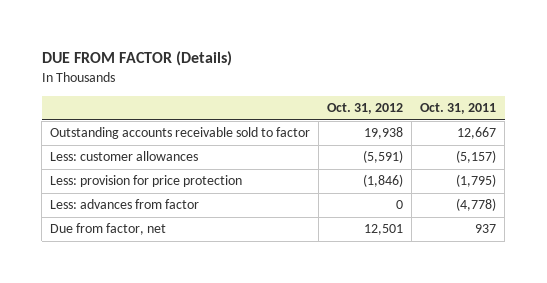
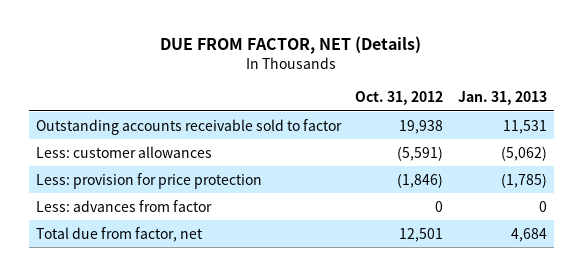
- DUE FROM FACTOR (Details)
+ DUE FROM FACTOR, NET (Details)
- | Oct. 31, 2012 | Oct. 31, 2011
+ | Oct. 31, 2012 | Jan. 31, 2013
- Due from factor, net | 12,501 | 937
+ Total due from factor, net | 12,501 | 4,684

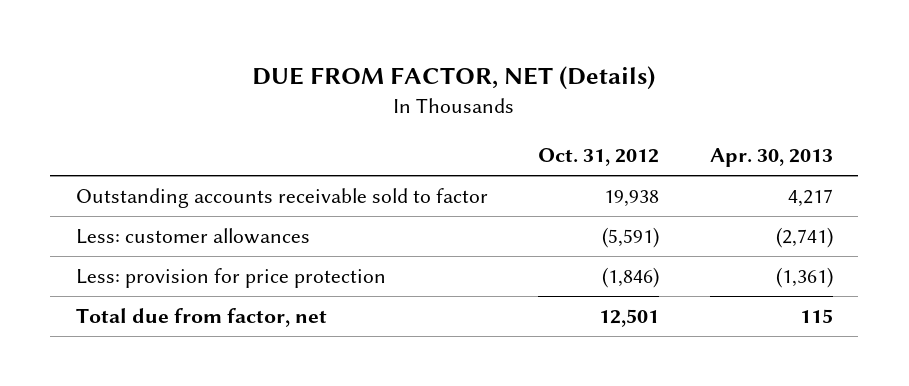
- | Oct. 31, 2012 | Jan. 31, 2013
+ | Oct. 31, 2012 | Apr. 30, 2013
- Less: advances from factor | 0 | 0

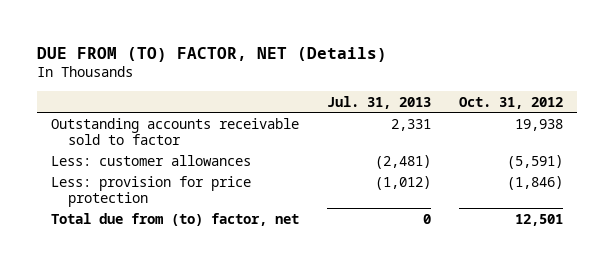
- DUE FROM FACTOR, NET (Details)
+ DUE FROM (TO) FACTOR, NET (Details)
- | Oct. 31, 2012 | Apr. 30, 2013
+ | Jul. 31, 2013 | Oct. 31, 2012
- Total due from factor, net | 12,501 | 115
+ Total due from (to) factor, net | 0 | 12,501

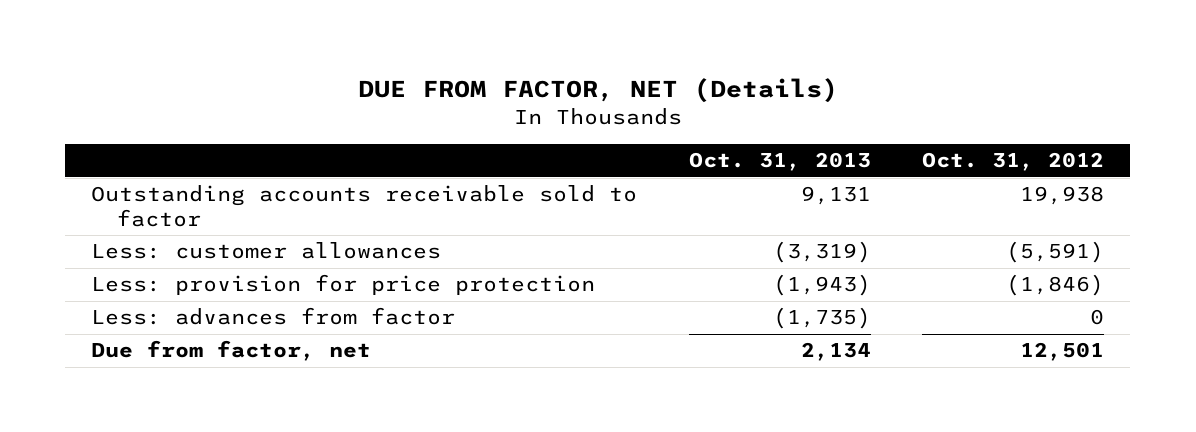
- DUE FROM (TO) FACTOR, NET (Details)
+ DUE FROM FACTOR, NET (Details)
- | Jul. 31, 2013 | Oct. 31, 2012
+ | Oct. 31, 2013 | Oct. 31, 2012
- Total due from (to) factor, net | 0 | 12,501
+ Less: advances from factor | (1,735) | 0
+ Due from factor, net | 2,134 | 12,501

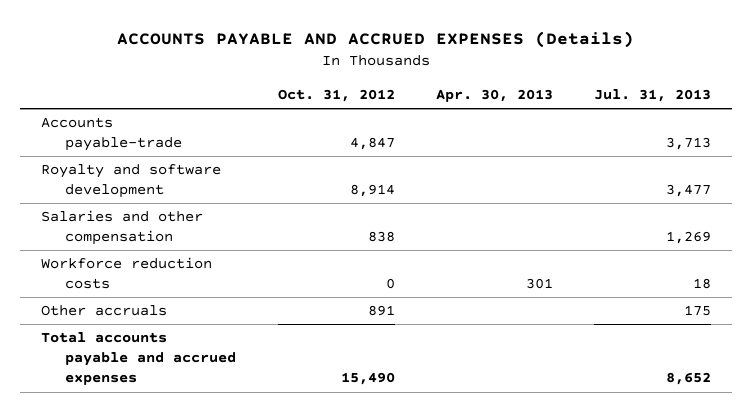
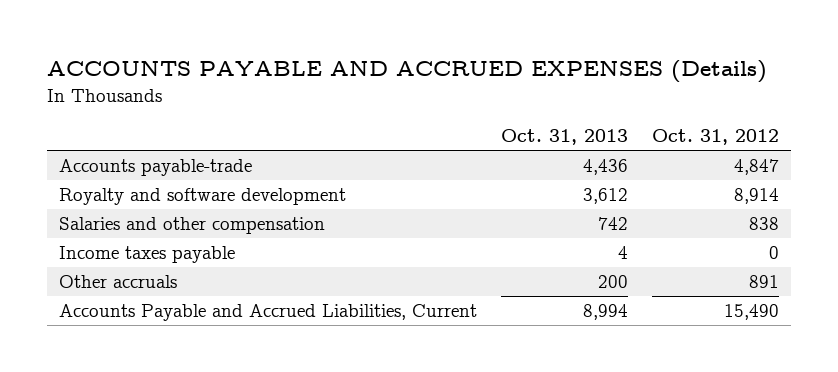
- | Oct. 31, 2012 | Apr. 30, 2013 | Jul. 31, 2013
+ | Oct. 31, 2013 | Oct. 31, 2012
- Workforce reduction costs | 0 | 301 | 18
+ Income taxes payable | 4 | 0
- Total accounts payable and accrued expenses | 15,490 | | 8,652
+ Accounts Payable and Accrued Liabilities, Current | 8,994 | 15,490

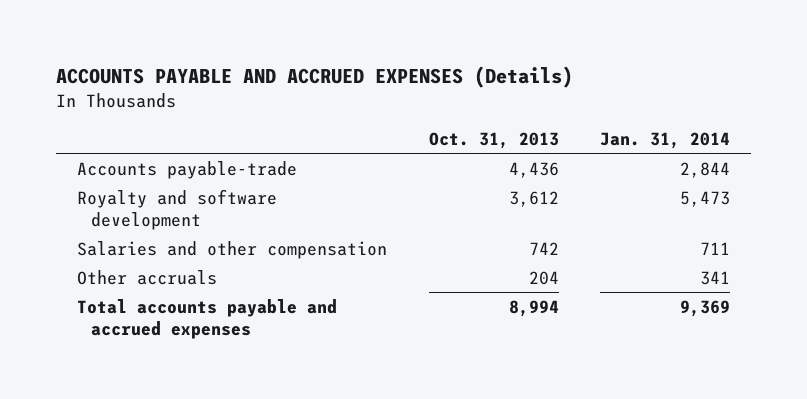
- | Oct. 31, 2013 | Oct. 31, 2012
+ | Oct. 31, 2013 | Jan. 31, 2014
- Income taxes payable | 4 | 0
- Other accruals | 200 | 891
- Accounts Payable and Accrued Liabilities, Current | 8,994 | 15,490
+ Other accruals | 204 | 341
+ Total accounts payable and accrued expenses | 8,994 | 9,369

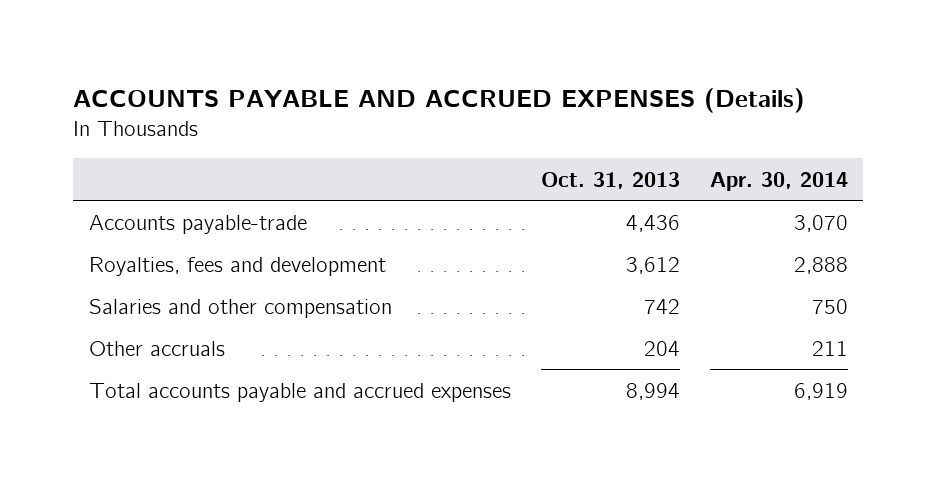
- | Oct. 31, 2013 | Jan. 31, 2014
+ | Oct. 31, 2013 | Apr. 30, 2014
- Royalty and software development | 3,612 | 5,473
+ Royalties, fees and development | 3,612 | 2,888

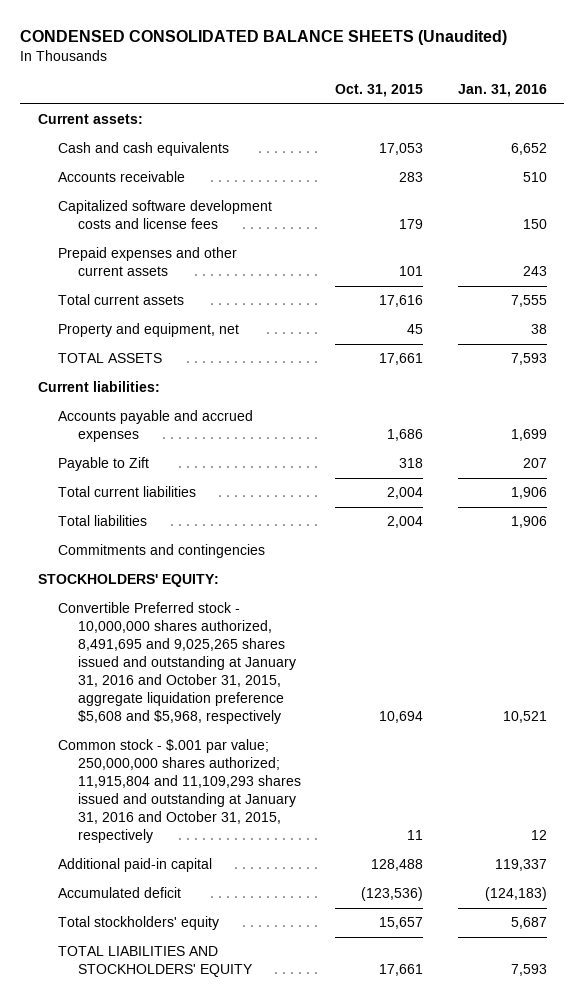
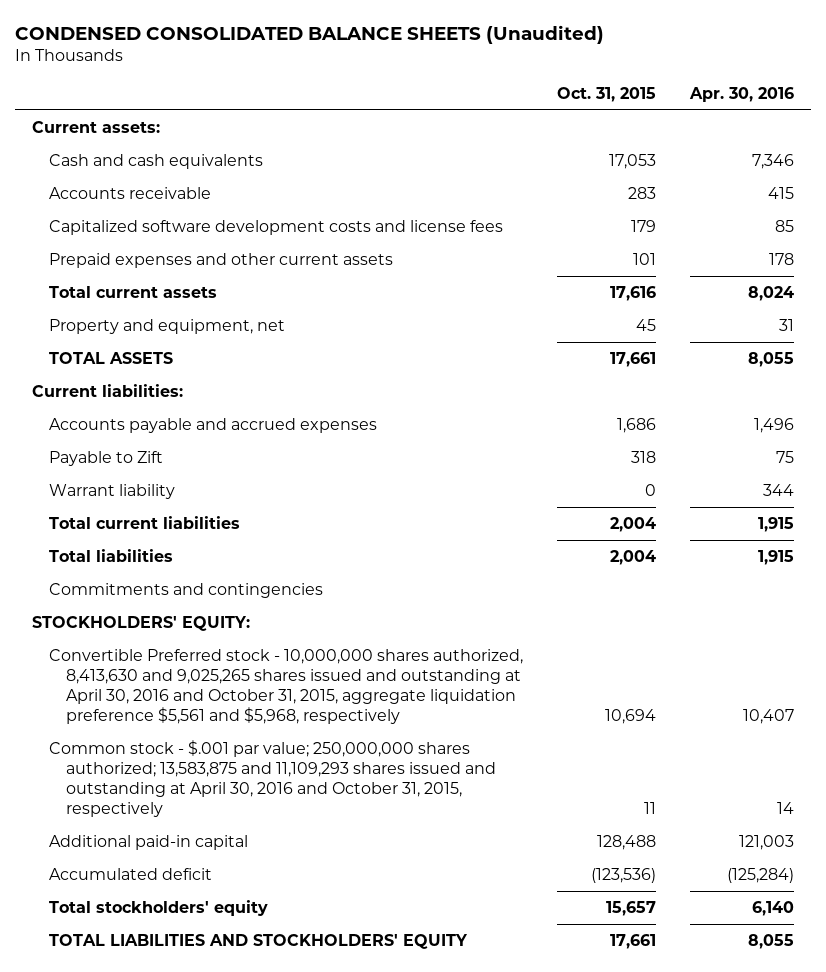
- | Oct. 31, 2015 | Jan. 31, 2016
+ | Oct. 31, 2015 | Apr. 30, 2016
+ Warrant liability | 0 | 344
- Convertible Preferred stock - 10,000,000 shares authorized, 8,491,695 and 9,025,265 shares issued and outstanding at January 31, 2016 and October 31, 2015, aggregate liquidation preference $5,608 and $5,968, respectively | 10,694 | 10,521
- Common stock - $.001 par value; 250,000,000 shares authorized; 11,915,804 and 11,109,293 shares issued and outstanding at January 31, 2016 and October 31, 2015, respectively | 11 | 12
+ Convertible Preferred stock - 10,000,000 shares authorized, 8,413,630 and 9,025,265 shares issued and outstanding at April 30, 2016 and October 31, 2015, aggregate liquidation preference $5,561 and $5,968, respectively | 10,694 | 10,407
+ Common stock - $.001 par value; 250,000,000 shares authorized; 13,583,875 and 11,109,293 shares issued and outstanding at April 30, 2016 and October 31, 2015, respectively | 11 | 14

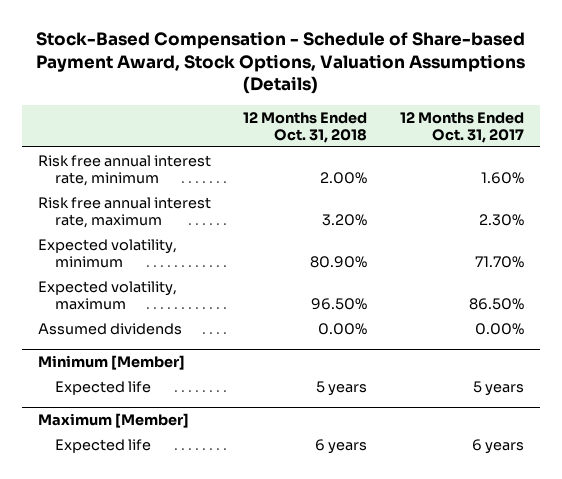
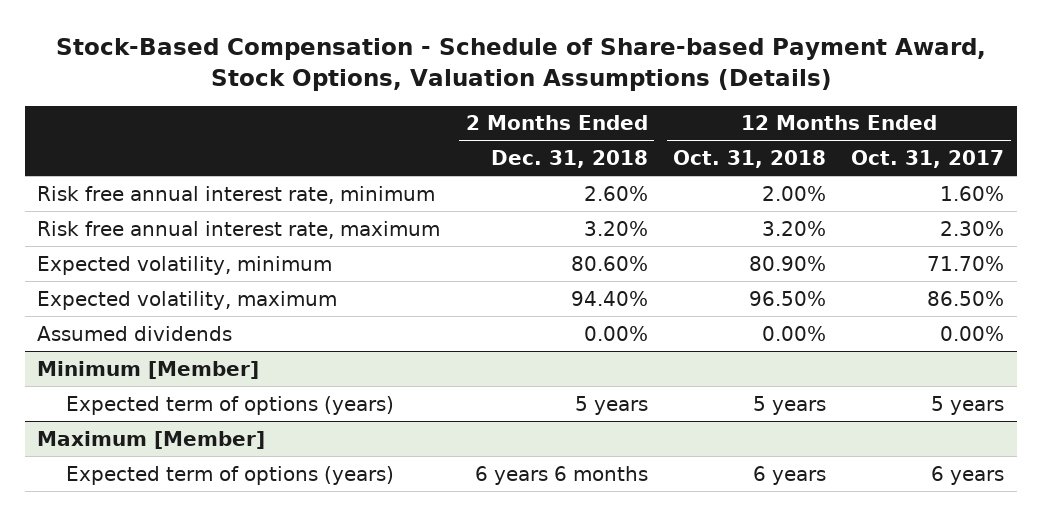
- | 12 Months Ended Oct. 31, 2018 | 12 Months Ended Oct. 31, 2017
+ | 2 Months Ended Dec. 31, 2018 | 12 Months Ended Oct. 31, 2018 | 12 Months Ended Oct. 31, 2017
@ Minimum [Member]
- Expected life | 5 years | 5 years
+ Expected term of options (years) | 5 years | 5 years | 5 years
@ Maximum [Member]
- Expected life | 6 years | 6 years
+ Expected term of options (years) | 6 years 6 months | 6 years | 6 years

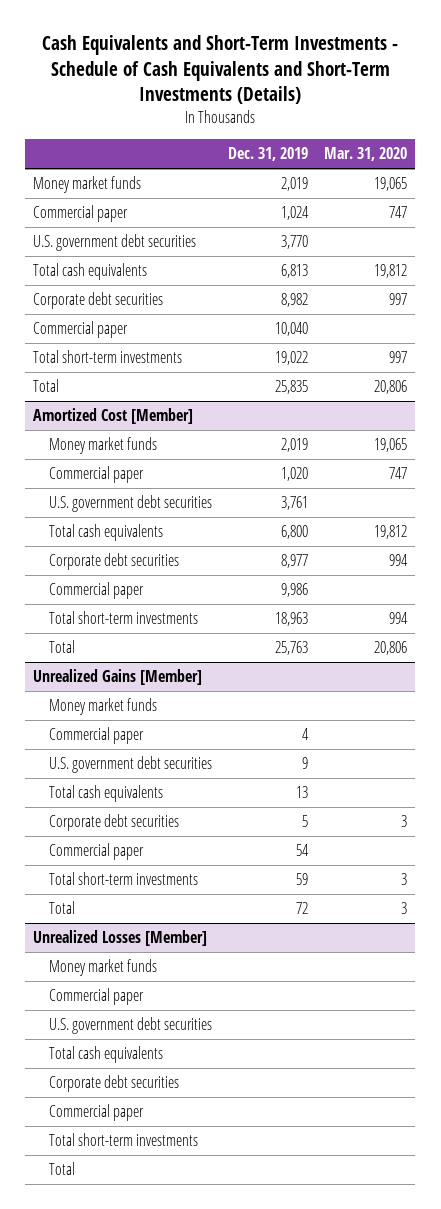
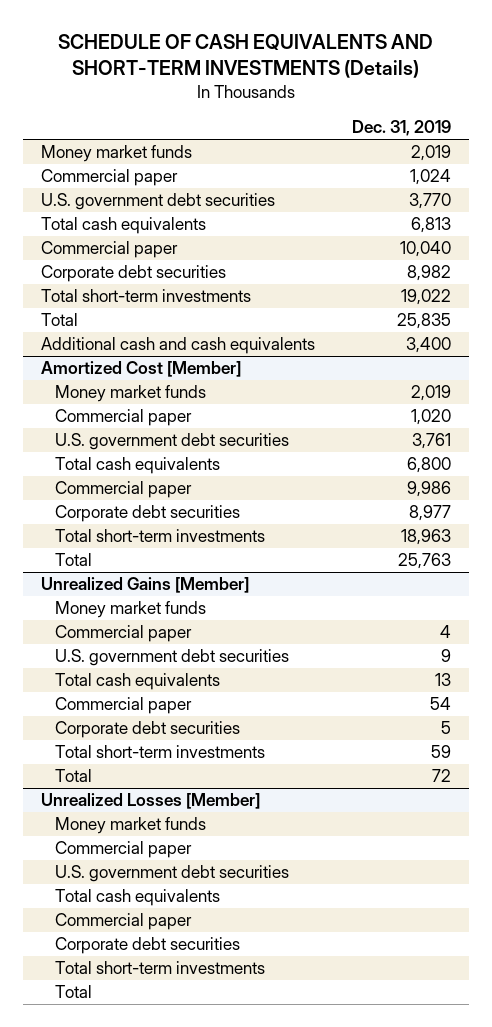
- Cash Equivalents and Short-Term Investments - Schedule of Cash Equivalents and Short-Term Investments (Details)
+ SCHEDULE OF CASH EQUIVALENTS AND SHORT-TERM INVESTMENTS (Details)
- | Dec. 31, 2019 | Mar. 31, 2020
+ | Dec. 31, 2019
moved down: Corporate debt securities | 8,982
+ Additional cash and cash equivalents | 3,400
@ Amortized Cost [Member]
moved down: Corporate debt securities | 8,977
@ Unrealized Gains [Member]
moved down: Corporate debt securities | 5
@ Unrealized Losses [Member]
moved down: Corporate debt securities

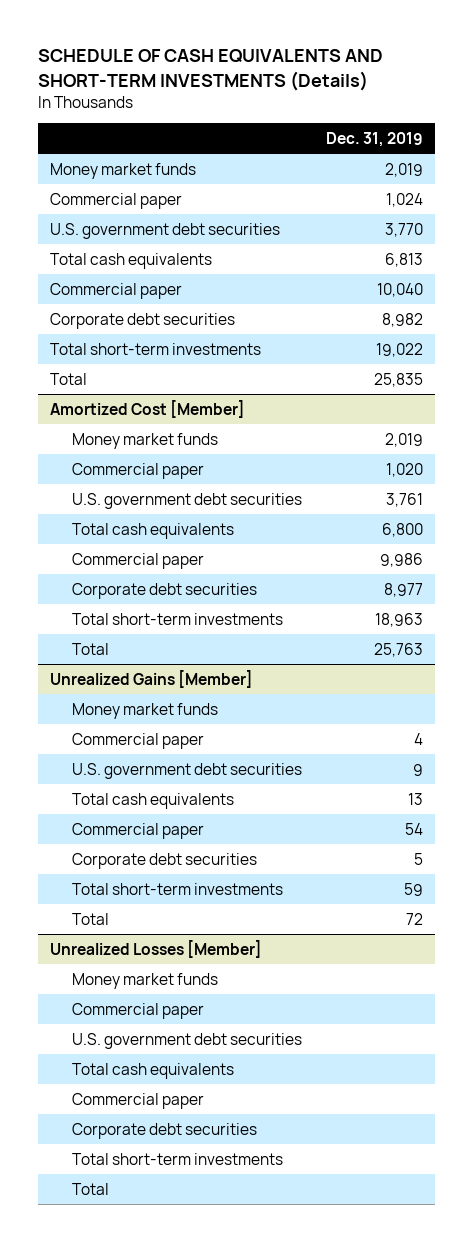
- Additional cash and cash equivalents | 3,400

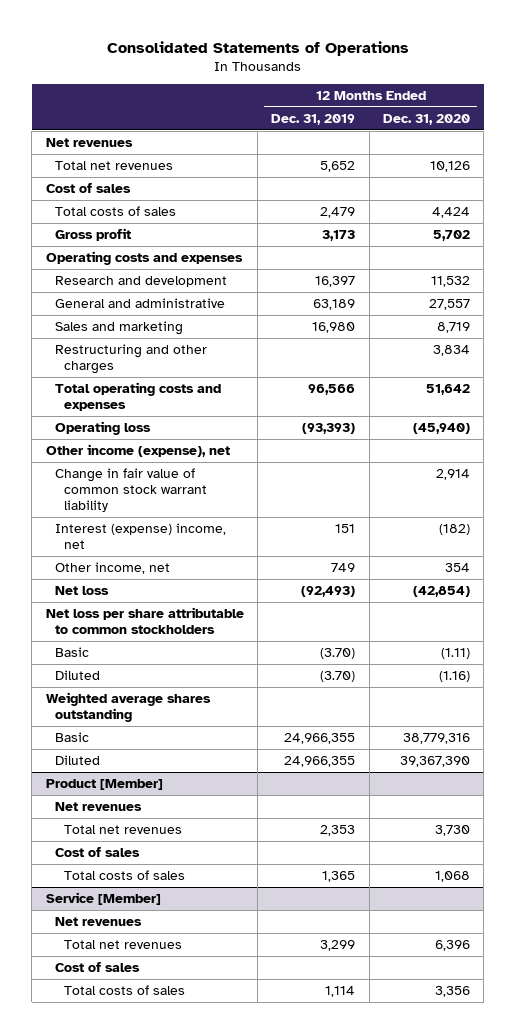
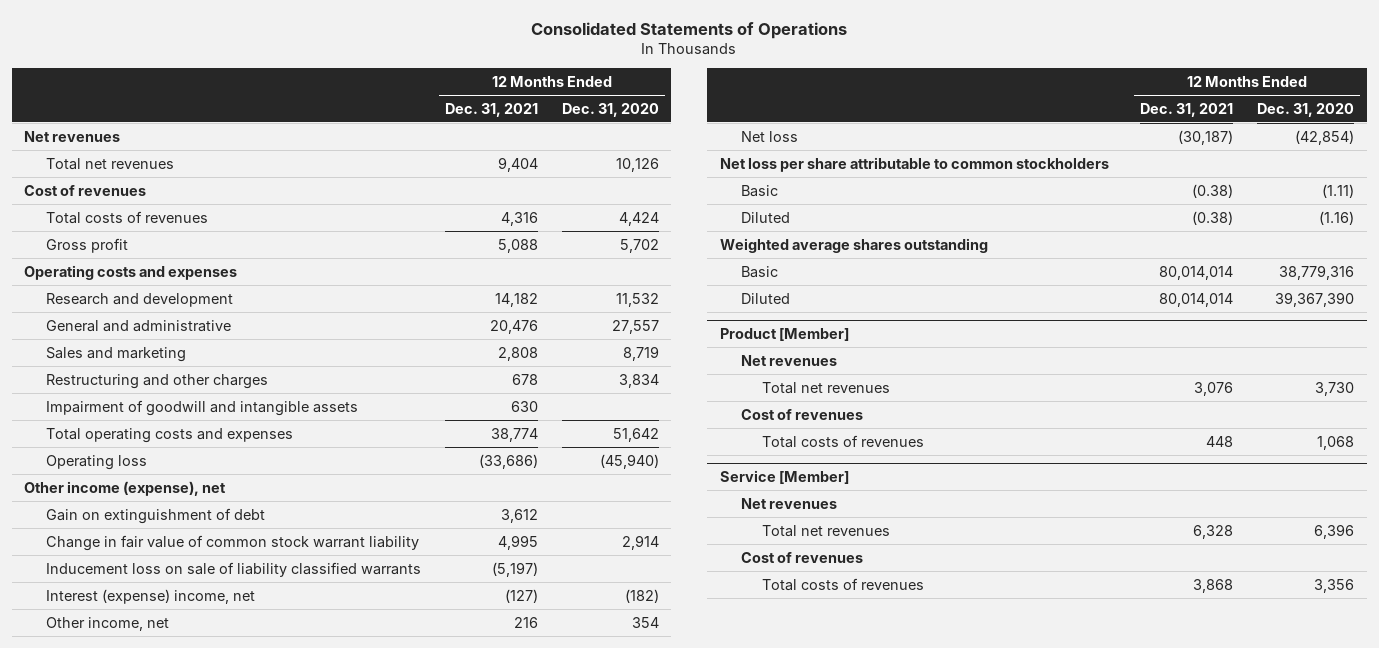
- | 12 Months Ended Dec. 31, 2019 | 12 Months Ended Dec. 31, 2020
+ | 12 Months Ended Dec. 31, 2021 | 12 Months Ended Dec. 31, 2020
- Cost of sales
- Total costs of sales | 2,479 | 4,424
+ Cost of revenues
+ Total costs of revenues | 4,316 | 4,424
+ Impairment of goodwill and intangible assets | 630 |
+ Gain on extinguishment of debt | 3,612 |
+ Inducement loss on sale of liability classified warrants | (5,197) |
@ Product [Member]
- Cost of sales
- Total costs of sales | 1,365 | 1,068
+ Cost of revenues
+ Total costs of revenues | 448 | 1,068
@ Service [Member]
- Cost of sales
- Total costs of sales | 1,114 | 3,356
+ Cost of revenues
+ Total costs of revenues | 3,868 | 3,356

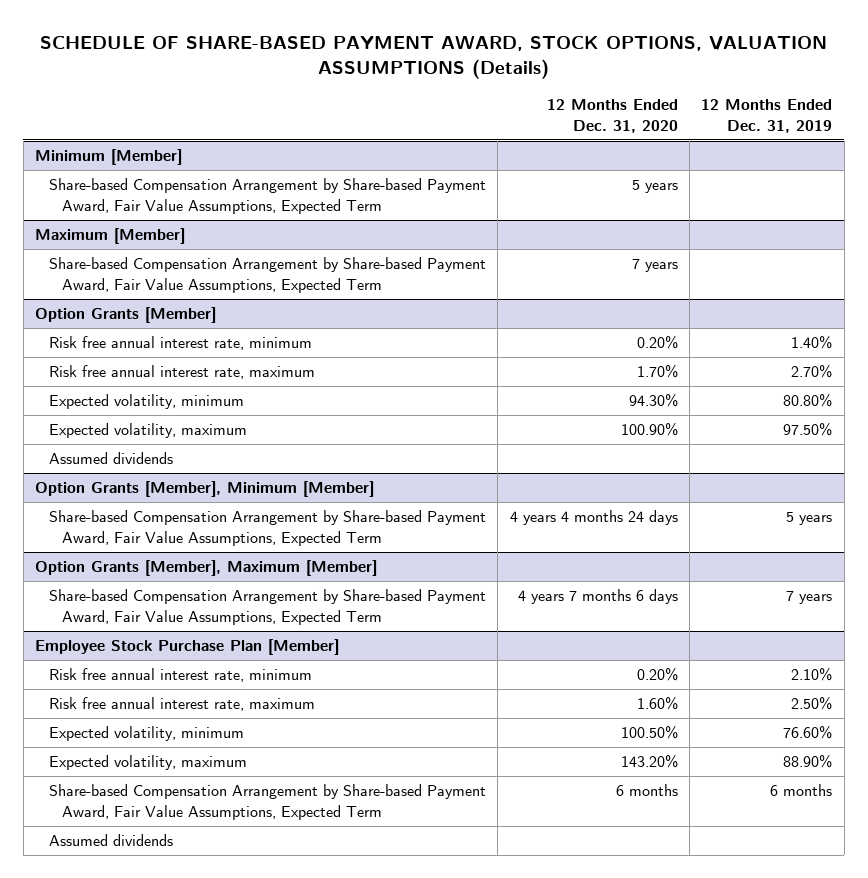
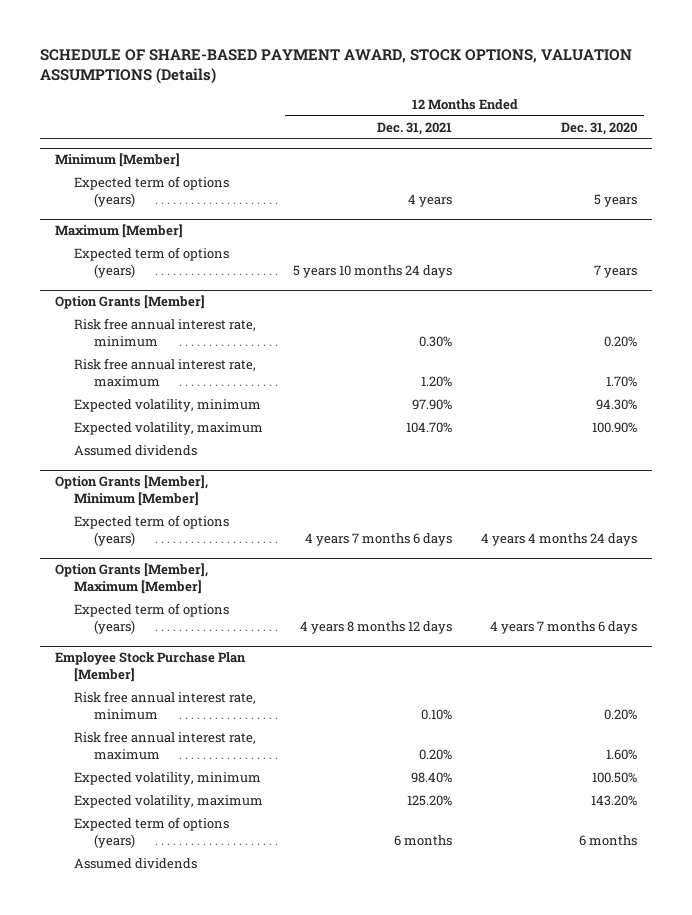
- | 12 Months Ended Dec. 31, 2020 | 12 Months Ended Dec. 31, 2019
+ | 12 Months Ended Dec. 31, 2021 | 12 Months Ended Dec. 31, 2020
@ Minimum [Member]
- Share-based Compensation Arrangement by Share-based Payment Award, Fair Value Assumptions, Expected Term | 5 years |
+ Expected term of options (years) | 4 years | 5 years
@ Maximum [Member]
- Share-based Compensation Arrangement by Share-based Payment Award, Fair Value Assumptions, Expected Term | 7 years |
+ Expected term of options (years) | 5 years 10 months 24 days | 7 years
@ Option Grants [Member], Minimum [Member]
- Share-based Compensation Arrangement by Share-based Payment Award, Fair Value Assumptions, Expected Term | 4 years 4 months 24 days | 5 years
+ Expected term of options (years) | 4 years 7 months 6 days | 4 years 4 months 24 days
@ Option Grants [Member], Maximum [Member]
- Share-based Compensation Arrangement by Share-based Payment Award, Fair Value Assumptions, Expected Term | 4 years 7 months 6 days | 7 years
+ Expected term of options (years) | 4 years 8 months 12 days | 4 years 7 months 6 days
@ Employee Stock Purchase Plan [Member]
- Share-based Compensation Arrangement by Share-based Payment Award, Fair Value Assumptions, Expected Term | 6 months | 6 months
+ Expected term of options (years) | 6 months | 6 months

